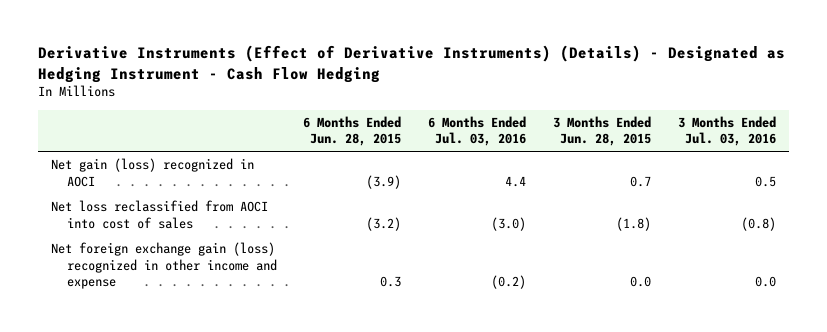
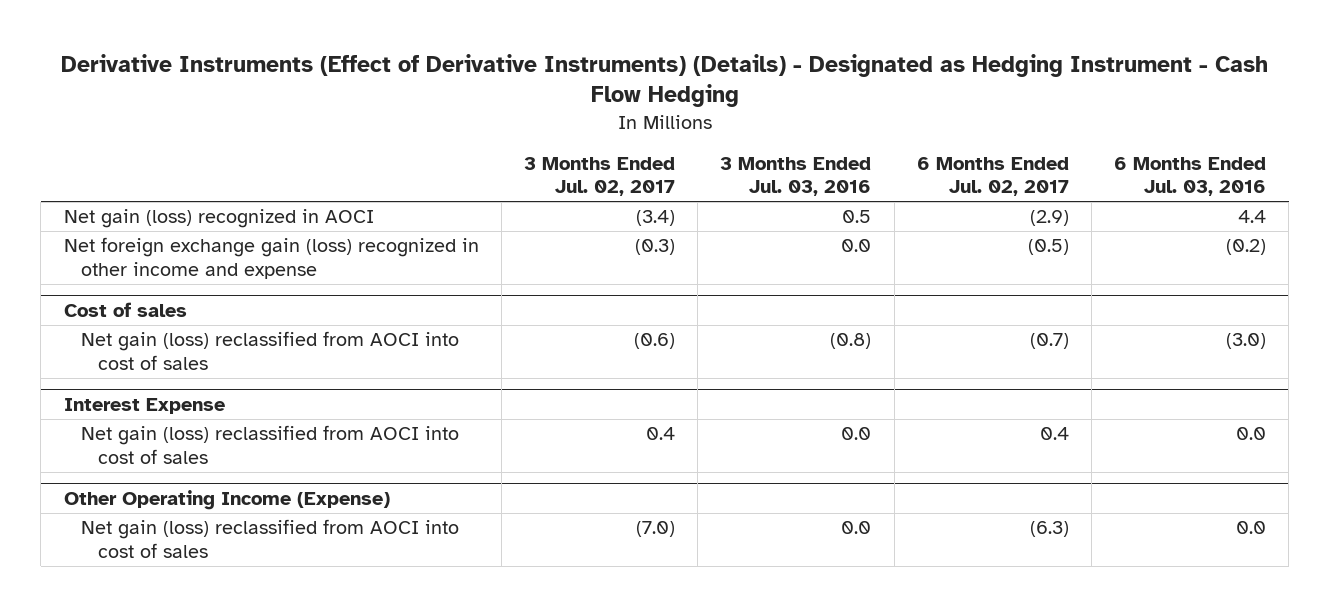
- | 6 Months Ended Jun. 28, 2015 | 6 Months Ended Jul. 03, 2016 | 3 Months Ended Jun. 28, 2015 | 3 Months Ended Jul. 03, 2016
+ | 3 Months Ended Jul. 02, 2017 | 3 Months Ended Jul. 03, 2016 | 6 Months Ended Jul. 02, 2017 | 6 Months Ended Jul. 03, 2016
- Net loss reclassified from AOCI into cost of sales | (3.2) | (3.0) | (1.8) | (0.8)
+ Cost of sales
+ Net gain (loss) reclassified from AOCI into cost of sales | (0.6) | (0.8) | (0.7) | (3.0)
+ Interest Expense
+ Net gain (loss) reclassified from AOCI into cost of sales | 0.4 | 0.0 | 0.4 | 0.0
+ Other Operating Income (Expense)
+ Net gain (loss) reclassified from AOCI into cost of sales | (7.0) | 0.0 | (6.3) | 0.0

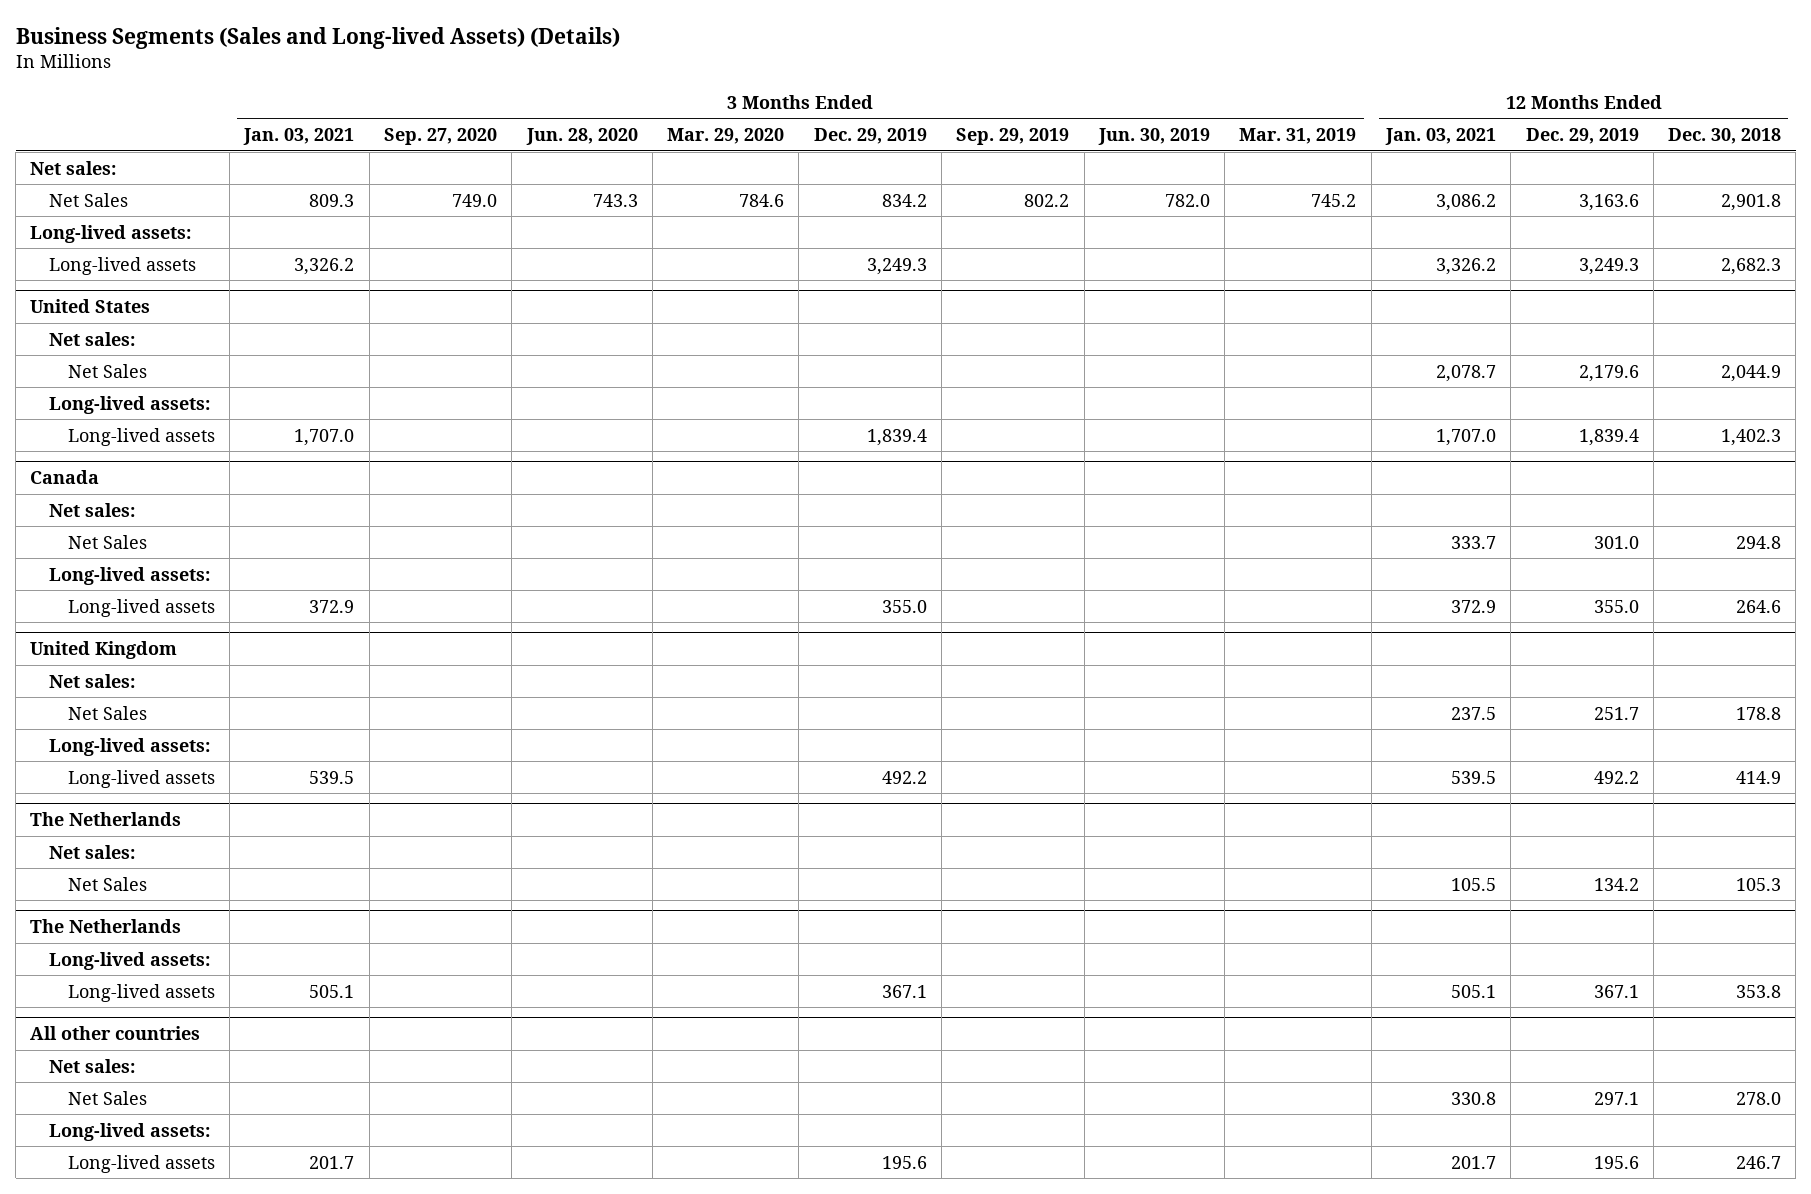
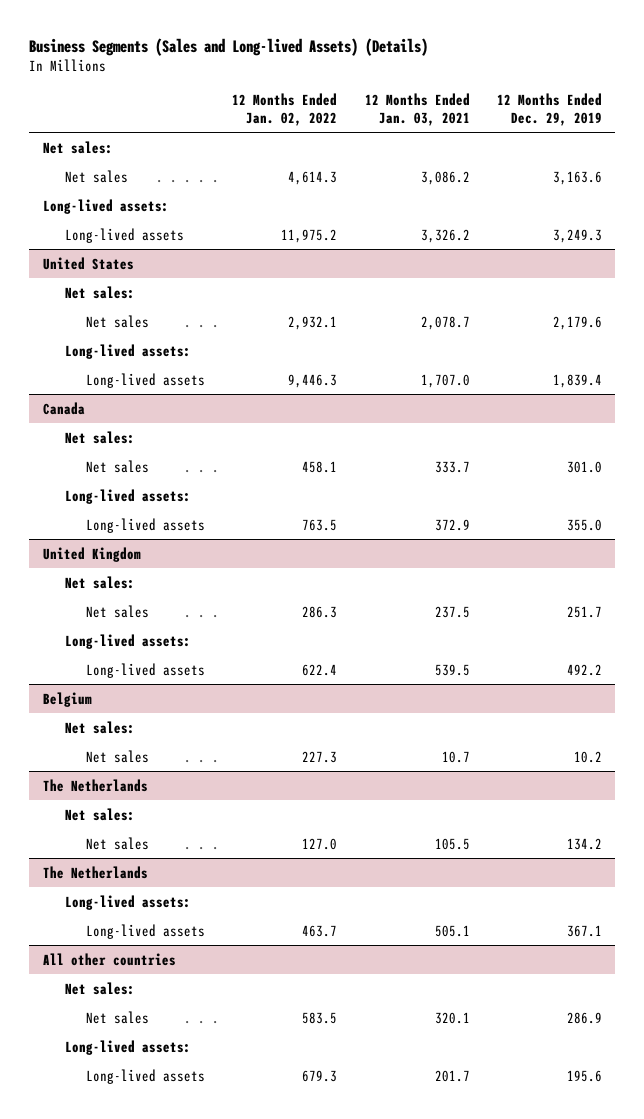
- | 3 Months Ended Jan. 03, 2021 | 3 Months Ended Sep. 27, 2020 | 3 Months Ended Jun. 28, 2020 | 3 Months Ended Mar. 29, 2020 | 3 Months Ended Dec. 29, 2019 | 3 Months Ended Sep. 29, 2019 | 3 Months Ended Jun. 30, 2019 | 3 Months Ended Mar. 31, 2019 | 12 Months Ended Jan. 03, 2021 | 12 Months Ended Dec. 29, 2019 | 12 Months Ended Dec. 30, 2018
+ | 12 Months Ended Jan. 02, 2022 | 12 Months Ended Jan. 03, 2021 | 12 Months Ended Dec. 29, 2019
- Net Sales | 809.3 | 749.0 | 743.3 | 784.6 | 834.2 | 802.2 | 782.0 | 745.2 | 3,086.2 | 3,163.6 | 2,901.8
+ Net sales | 4,614.3 | 3,086.2 | 3,163.6
@ United States
- Net Sales | | | | | | | | | 2,078.7 | 2,179.6 | 2,044.9
+ Net sales | 2,932.1 | 2,078.7 | 2,179.6
@ Canada
- Net Sales | | | | | | | | | 333.7 | 301.0 | 294.8
+ Net sales | 458.1 | 333.7 | 301.0
@ United Kingdom
- Net Sales | | | | | | | | | 237.5 | 251.7 | 178.8
+ Net sales | 286.3 | 237.5 | 251.7
+ Belgium
+ Net sales:
+ Net sales | 227.3 | 10.7 | 10.2
@ The Netherlands
- Net Sales | | | | | | | | | 105.5 | 134.2 | 105.3
+ Net sales | 127.0 | 105.5 | 134.2
@ All other countries
- Net Sales | | | | | | | | | 330.8 | 297.1 | 278.0
+ Net sales | 583.5 | 320.1 | 286.9

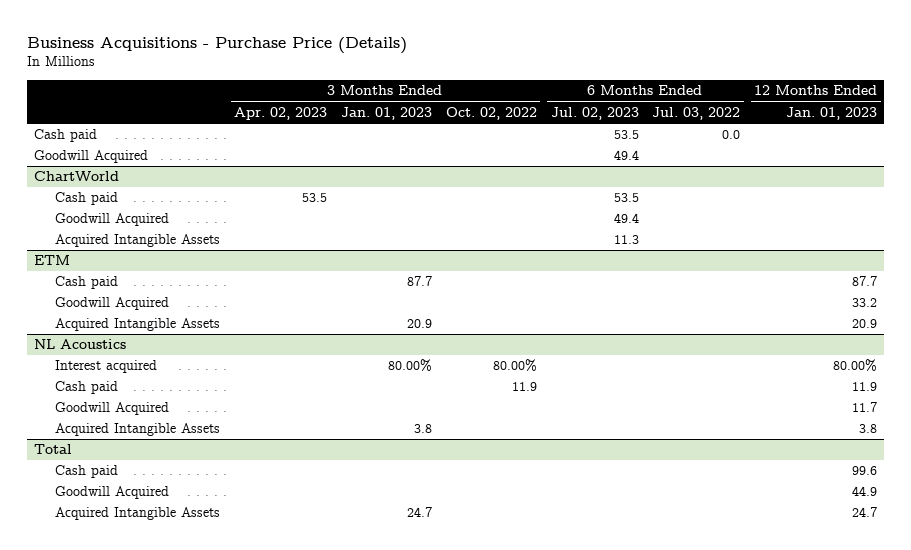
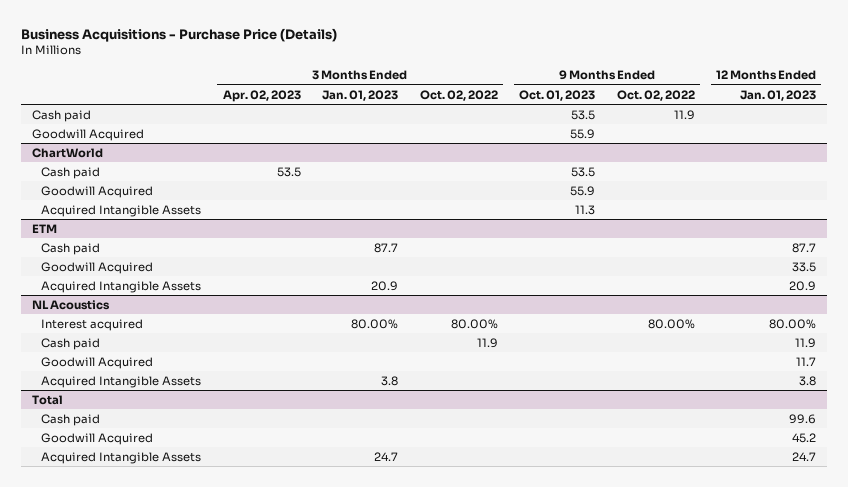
- | 3 Months Ended Apr. 02, 2023 | 3 Months Ended Jan. 01, 2023 | 3 Months Ended Oct. 02, 2022 | 6 Months Ended Jul. 02, 2023 | 6 Months Ended Jul. 03, 2022 | 12 Months Ended Jan. 01, 2023
+ | 3 Months Ended Apr. 02, 2023 | 3 Months Ended Jan. 01, 2023 | 3 Months Ended Oct. 02, 2022 | 9 Months Ended Oct. 01, 2023 | 9 Months Ended Oct. 02, 2022 | 12 Months Ended Jan. 01, 2023
@ ETM
- Goodwill Acquired | | | | | | 33.2
+ Goodwill Acquired | | | | | | 33.5
@ Total
- Goodwill Acquired | | | | | | 44.9
+ Goodwill Acquired | | | | | | 45.2

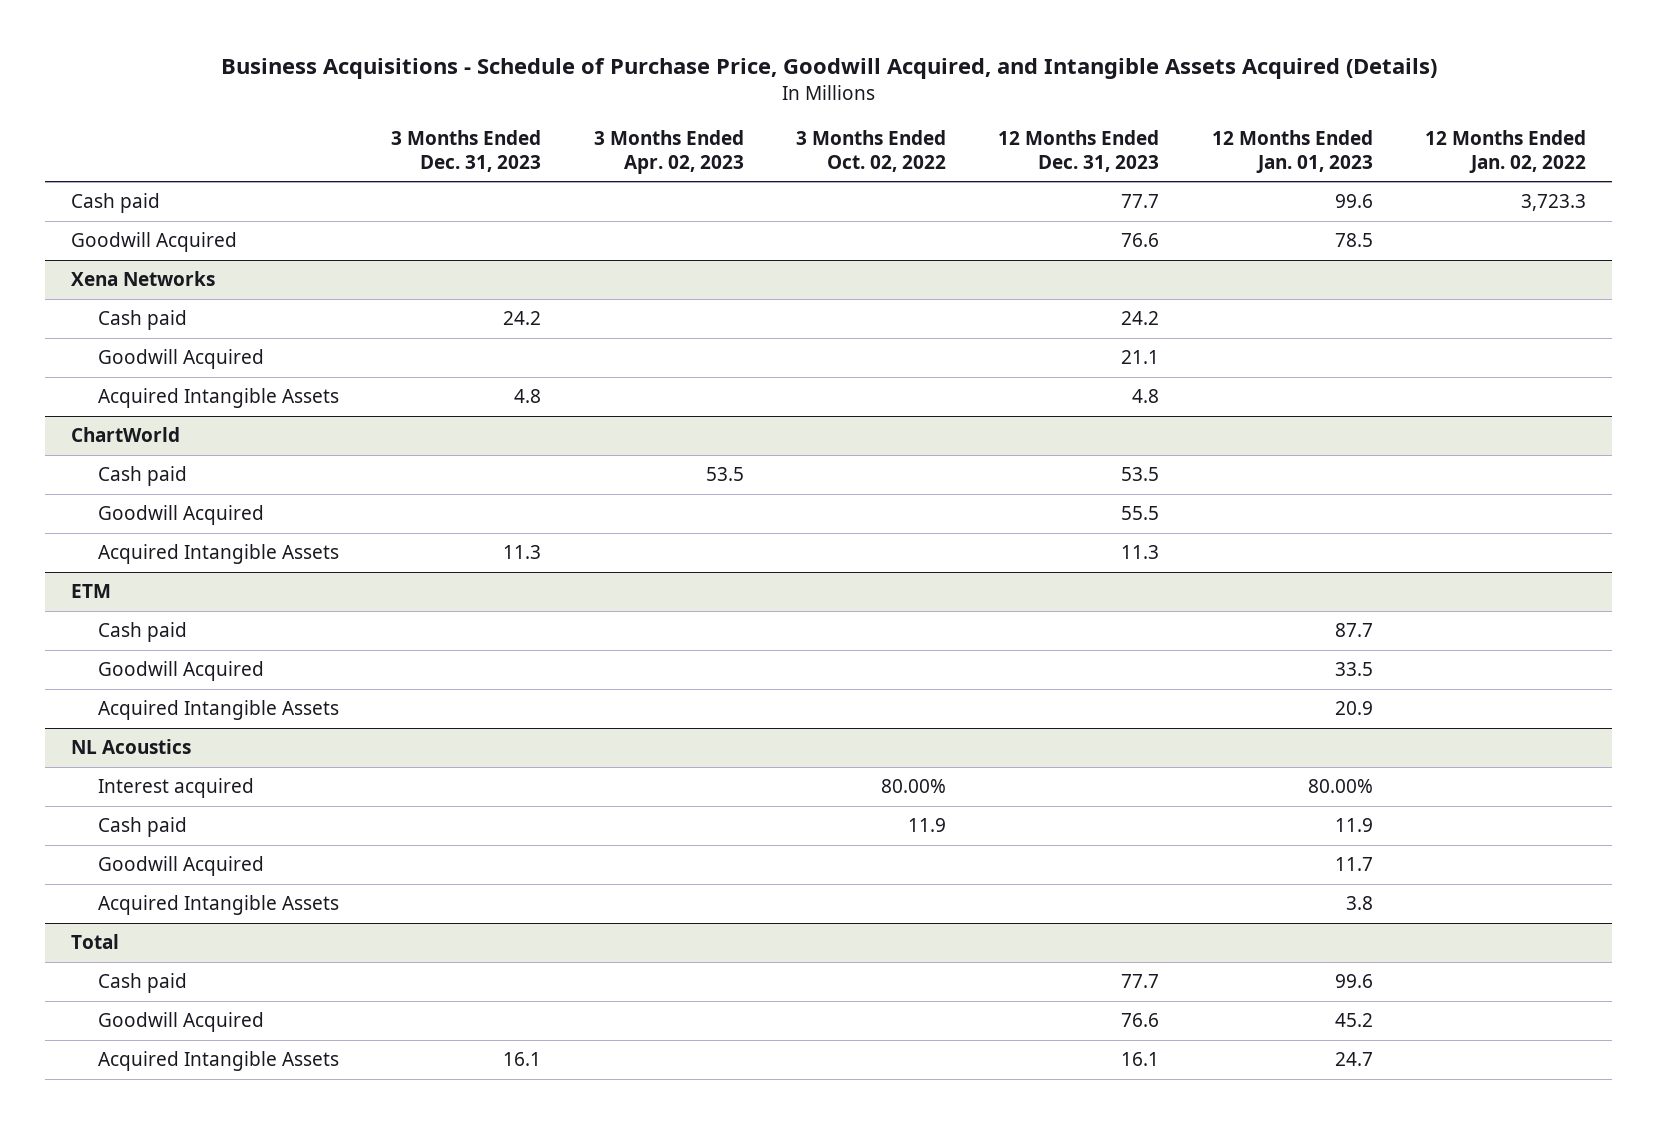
- Business Acquisitions - Purchase Price (Details)
+ Business Acquisitions - Schedule of Purchase Price, Goodwill Acquired, and Intangible Assets Acquired (Details)
- | 3 Months Ended Apr. 02, 2023 | 3 Months Ended Jan. 01, 2023 | 3 Months Ended Oct. 02, 2022 | 9 Months Ended Oct. 01, 2023 | 9 Months Ended Oct. 02, 2022 | 12 Months Ended Jan. 01, 2023
+ | 3 Months Ended Dec. 31, 2023 | 3 Months Ended Apr. 02, 2023 | 3 Months Ended Oct. 02, 2022 | 12 Months Ended Dec. 31, 2023 | 12 Months Ended Jan. 01, 2023 | 12 Months Ended Jan. 02, 2022
+ Cash paid | | | | 77.7 | 99.6 | 3,723.3
+ Goodwill Acquired | | | | 76.6 | 78.5 |
+ Xena Networks
+ Acquired Intangible Assets | 4.8 | | | 4.8 | |

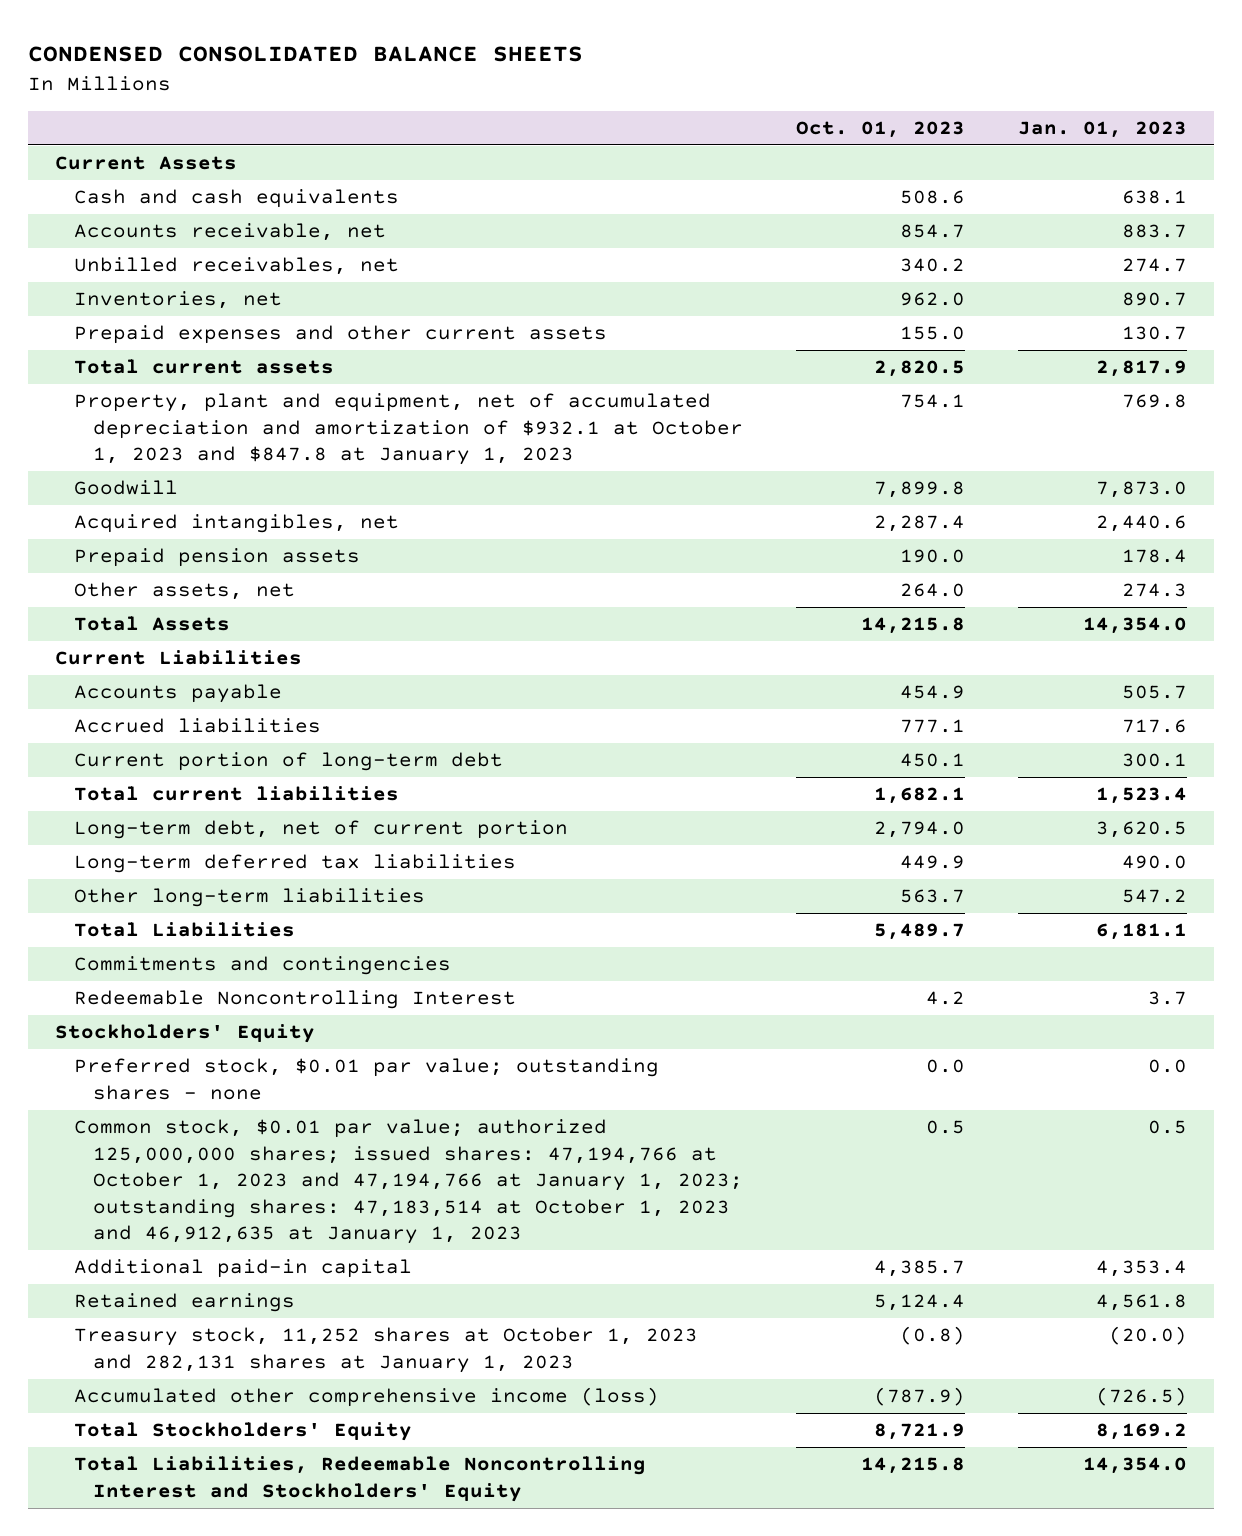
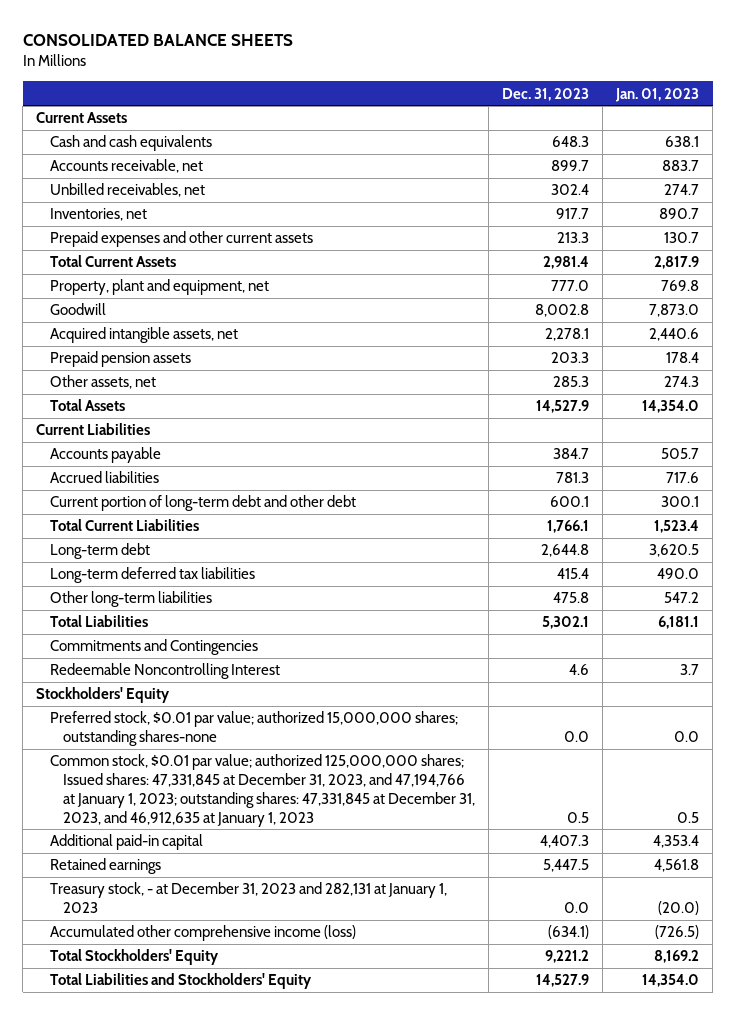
- CONDENSED CONSOLIDATED BALANCE SHEETS
+ CONSOLIDATED BALANCE SHEETS
- | Oct. 01, 2023 | Jan. 01, 2023
+ | Dec. 31, 2023 | Jan. 01, 2023
- Total current assets | 2,820.5 | 2,817.9
- Property, plant and equipment, net of accumulated depreciation and amortization of $932.1 at October 1, 2023 and $847.8 at January 1, 2023 | 754.1 | 769.8
+ Total Current Assets | 2,981.4 | 2,817.9
+ Property, plant and equipment, net | 777.0 | 769.8
- Acquired intangibles, net | 2,287.4 | 2,440.6
+ Acquired intangible assets, net | 2,278.1 | 2,440.6
- Current portion of long-term debt | 450.1 | 300.1
- Total current liabilities | 1,682.1 | 1,523.4
- Long-term debt, net of current portion | 2,794.0 | 3,620.5
+ Current portion of long-term debt and other debt | 600.1 | 300.1
+ Total Current Liabilities | 1,766.1 | 1,523.4
+ Long-term debt | 2,644.8 | 3,620.5
- Commitments and contingencies
+ Commitments and Contingencies
- Preferred stock, $0.01 par value; outstanding shares - none | 0.0 | 0.0
- Common stock, $0.01 par value; authorized 125,000,000 shares; issued shares: 47,194,766 at October 1, 2023 and 47,194,766 at January 1, 2023; outstanding shares: 47,183,514 at October 1, 2023 and 46,912,635 at January 1, 2023 | 0.5 | 0.5
+ Preferred stock, $0.01 par value; authorized 15,000,000 shares; outstanding shares-none | 0.0 | 0.0
+ Common stock, $0.01 par value; authorized 125,000,000 shares; Issued shares: 47,331,845 at December 31, 2023, and 47,194,766 at January 1, 2023; outstanding shares: 47,331,845 at December 31, 2023, and 46,912,635 at January 1, 2023 | 0.5 | 0.5
- Treasury stock, 11,252 shares at October 1, 2023 and 282,131 shares at January 1, 2023 | (0.8) | (20.0)
+ Treasury stock, - at December 31, 2023 and 282,131 at January 1, 2023 | 0.0 | (20.0)
- Total Liabilities, Redeemable Noncontrolling Interest and Stockholders' Equity | 14,215.8 | 14,354.0
+ Total Liabilities and Stockholders' Equity | 14,527.9 | 14,354.0

